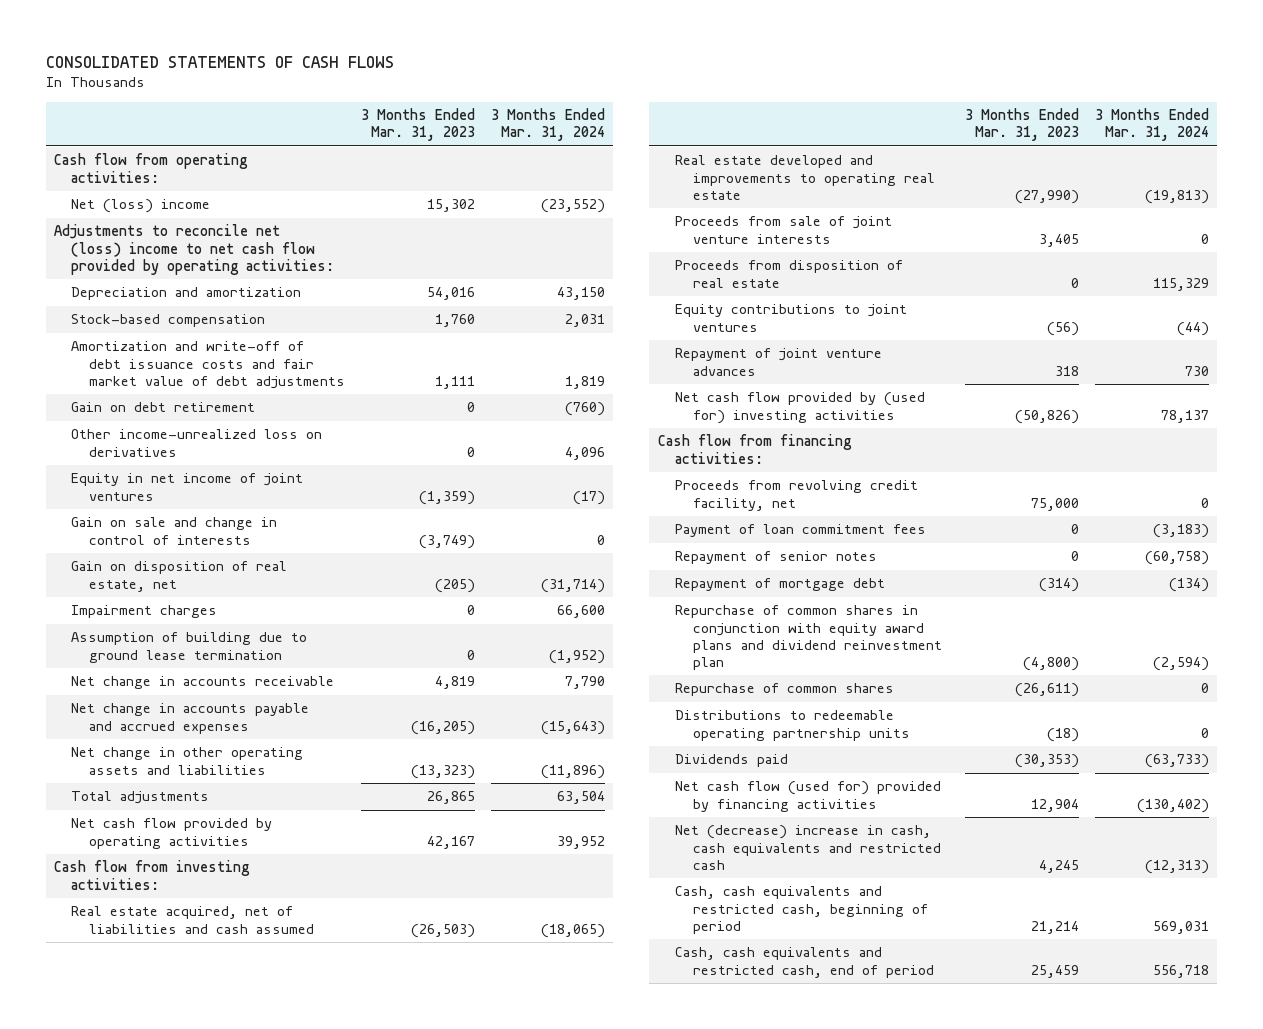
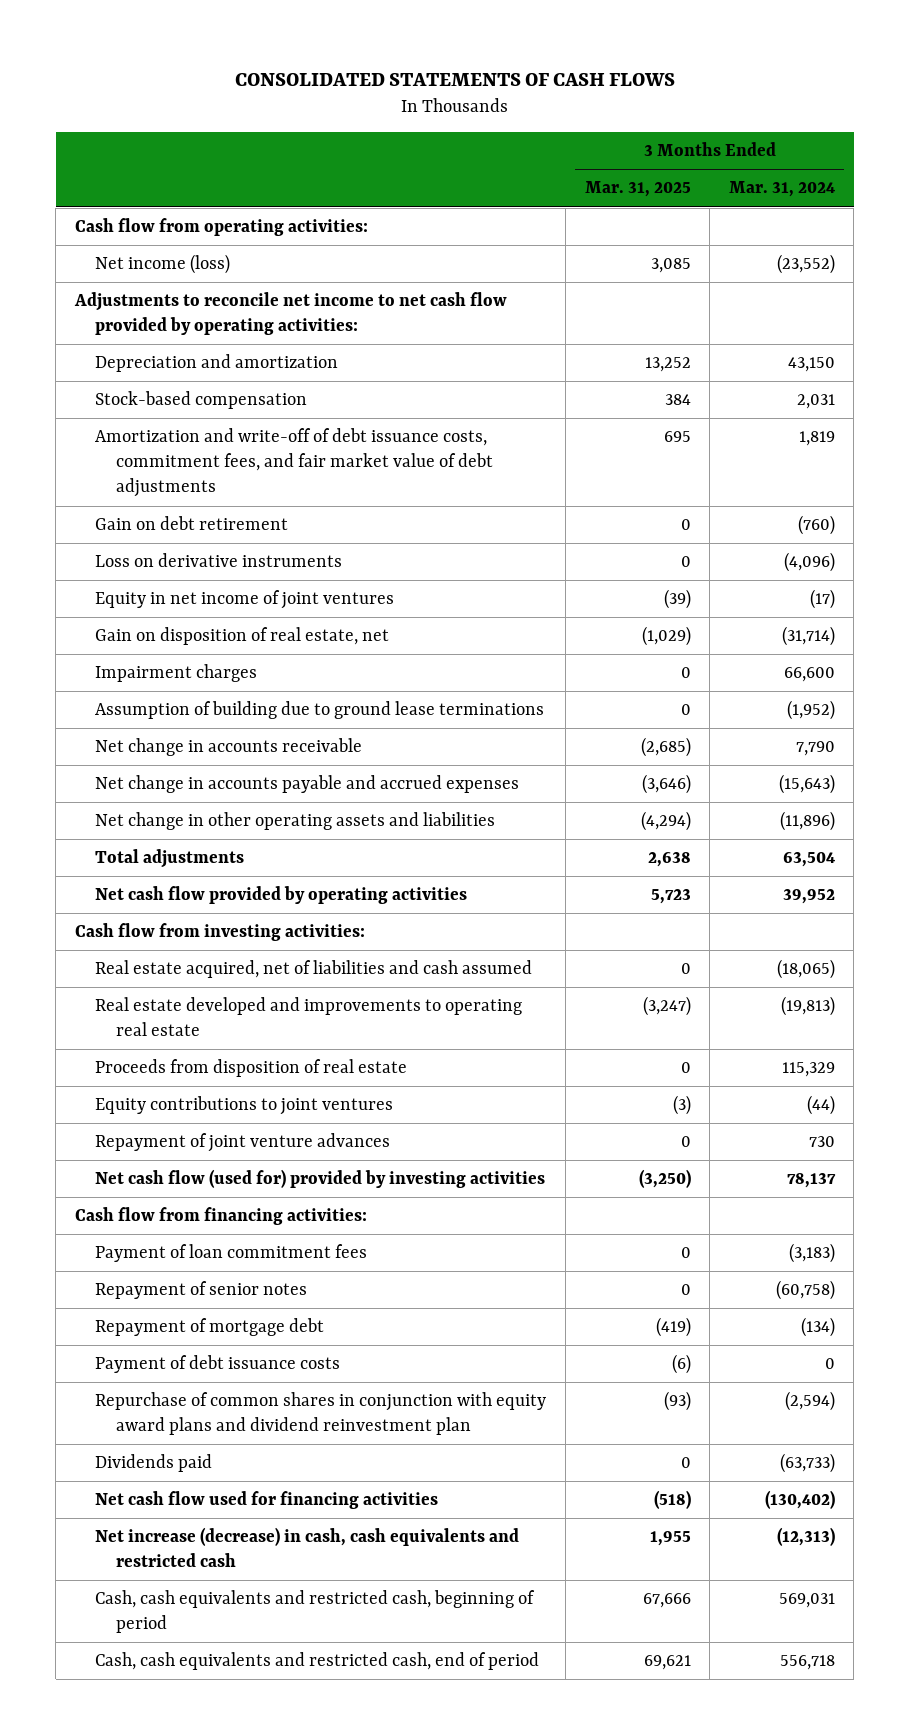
- | 3 Months Ended Mar. 31, 2023 | 3 Months Ended Mar. 31, 2024
+ | 3 Months Ended Mar. 31, 2025 | 3 Months Ended Mar. 31, 2024
- Net (loss) income | 15,302 | (23,552)
- Adjustments to reconcile net (loss) income to net cash flow provided by operating activities:
+ Net income (loss) | 3,085 | (23,552)
+ Adjustments to reconcile net income to net cash flow provided by operating activities:
- Amortization and write-off of debt issuance costs and fair market value of debt adjustments | 1,111 | 1,819
+ Amortization and write-off of debt issuance costs, commitment fees, and fair market value of debt adjustments | 695 | 1,819
- Other income-unrealized loss on derivatives | 0 | 4,096
+ Loss on derivative instruments | 0 | (4,096)
- Gain on sale and change in control of interests | (3,749) | 0
- Assumption of building due to ground lease termination | 0 | (1,952)
+ Assumption of building due to ground lease terminations | 0 | (1,952)
- Proceeds from sale of joint venture interests | 3,405 | 0
- Net cash flow provided by (used for) investing activities | (50,826) | 78,137
+ Net cash flow (used for) provided by investing activities | (3,250) | 78,137
- Proceeds from revolving credit facility, net | 75,000 | 0
+ Payment of debt issuance costs | (6) | 0
- Repurchase of common shares | (26,611) | 0
- Distributions to redeemable operating partnership units | (18) | 0
- Net cash flow (used for) provided by financing activities | 12,904 | (130,402)
- Net (decrease) increase in cash, cash equivalents and restricted cash | 4,245 | (12,313)
+ Net cash flow used for financing activities | (518) | (130,402)
+ Net increase (decrease) in cash, cash equivalents and restricted cash | 1,955 | (12,313)

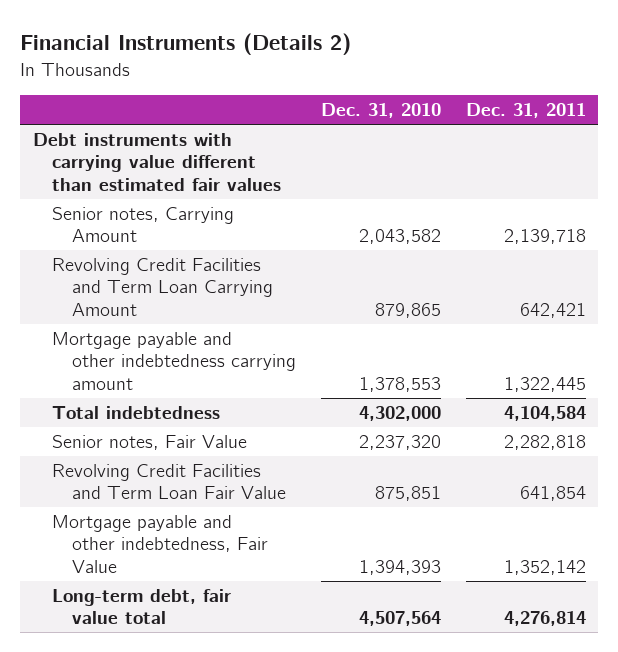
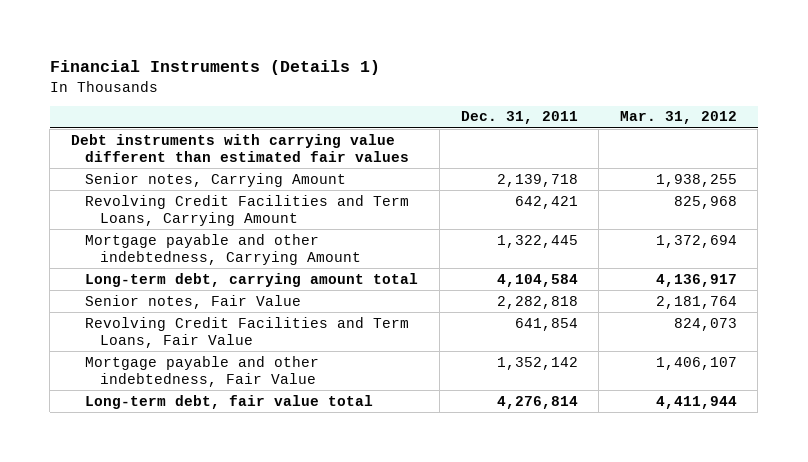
- Financial Instruments (Details 2)
+ Financial Instruments (Details 1)
- | Dec. 31, 2010 | Dec. 31, 2011
+ | Dec. 31, 2011 | Mar. 31, 2012
- Revolving Credit Facilities and Term Loan Carrying Amount | 879,865 | 642,421
- Mortgage payable and other indebtedness carrying amount | 1,378,553 | 1,322,445
- Total indebtedness | 4,302,000 | 4,104,584
+ Revolving Credit Facilities and Term Loans, Carrying Amount | 642,421 | 825,968
+ Mortgage payable and other indebtedness, Carrying Amount | 1,322,445 | 1,372,694
+ Long-term debt, carrying amount total | 4,104,584 | 4,136,917
- Revolving Credit Facilities and Term Loan Fair Value | 875,851 | 641,854
+ Revolving Credit Facilities and Term Loans, Fair Value | 641,854 | 824,073

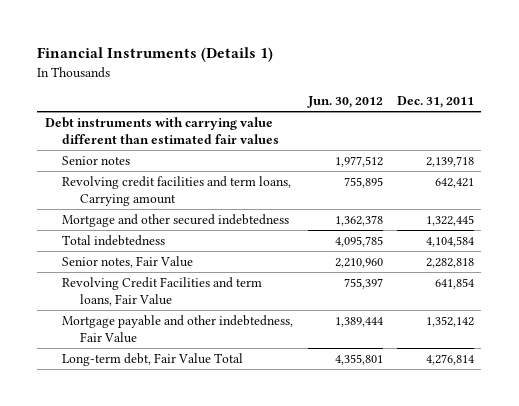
- | Dec. 31, 2011 | Mar. 31, 2012
+ | Jun. 30, 2012 | Dec. 31, 2011
- Senior notes, Carrying Amount | 2,139,718 | 1,938,255
- Revolving Credit Facilities and Term Loans, Carrying Amount | 642,421 | 825,968
- Mortgage payable and other indebtedness, Carrying Amount | 1,322,445 | 1,372,694
- Long-term debt, carrying amount total | 4,104,584 | 4,136,917
+ Senior notes | 1,977,512 | 2,139,718
+ Revolving credit facilities and term loans, Carrying amount | 755,895 | 642,421
+ Mortgage and other secured indebtedness | 1,362,378 | 1,322,445
+ Total indebtedness | 4,095,785 | 4,104,584
- Revolving Credit Facilities and Term Loans, Fair Value | 641,854 | 824,073
+ Revolving Credit Facilities and term loans, Fair Value | 755,397 | 641,854
- Long-term debt, fair value total | 4,276,814 | 4,411,944
+ Long-term debt, Fair Value Total | 4,355,801 | 4,276,814

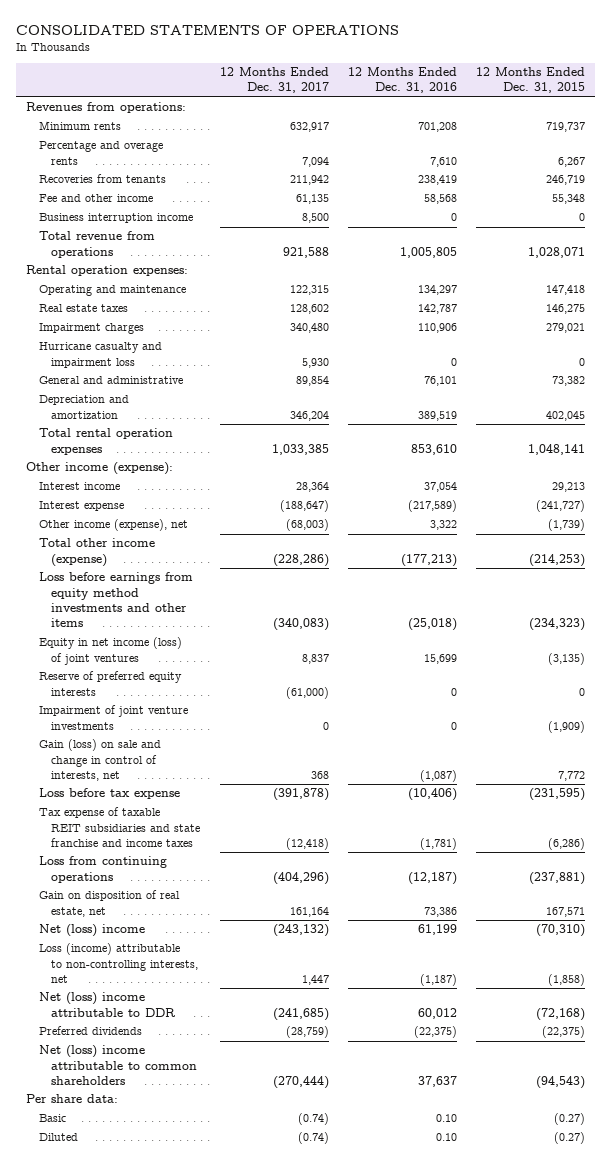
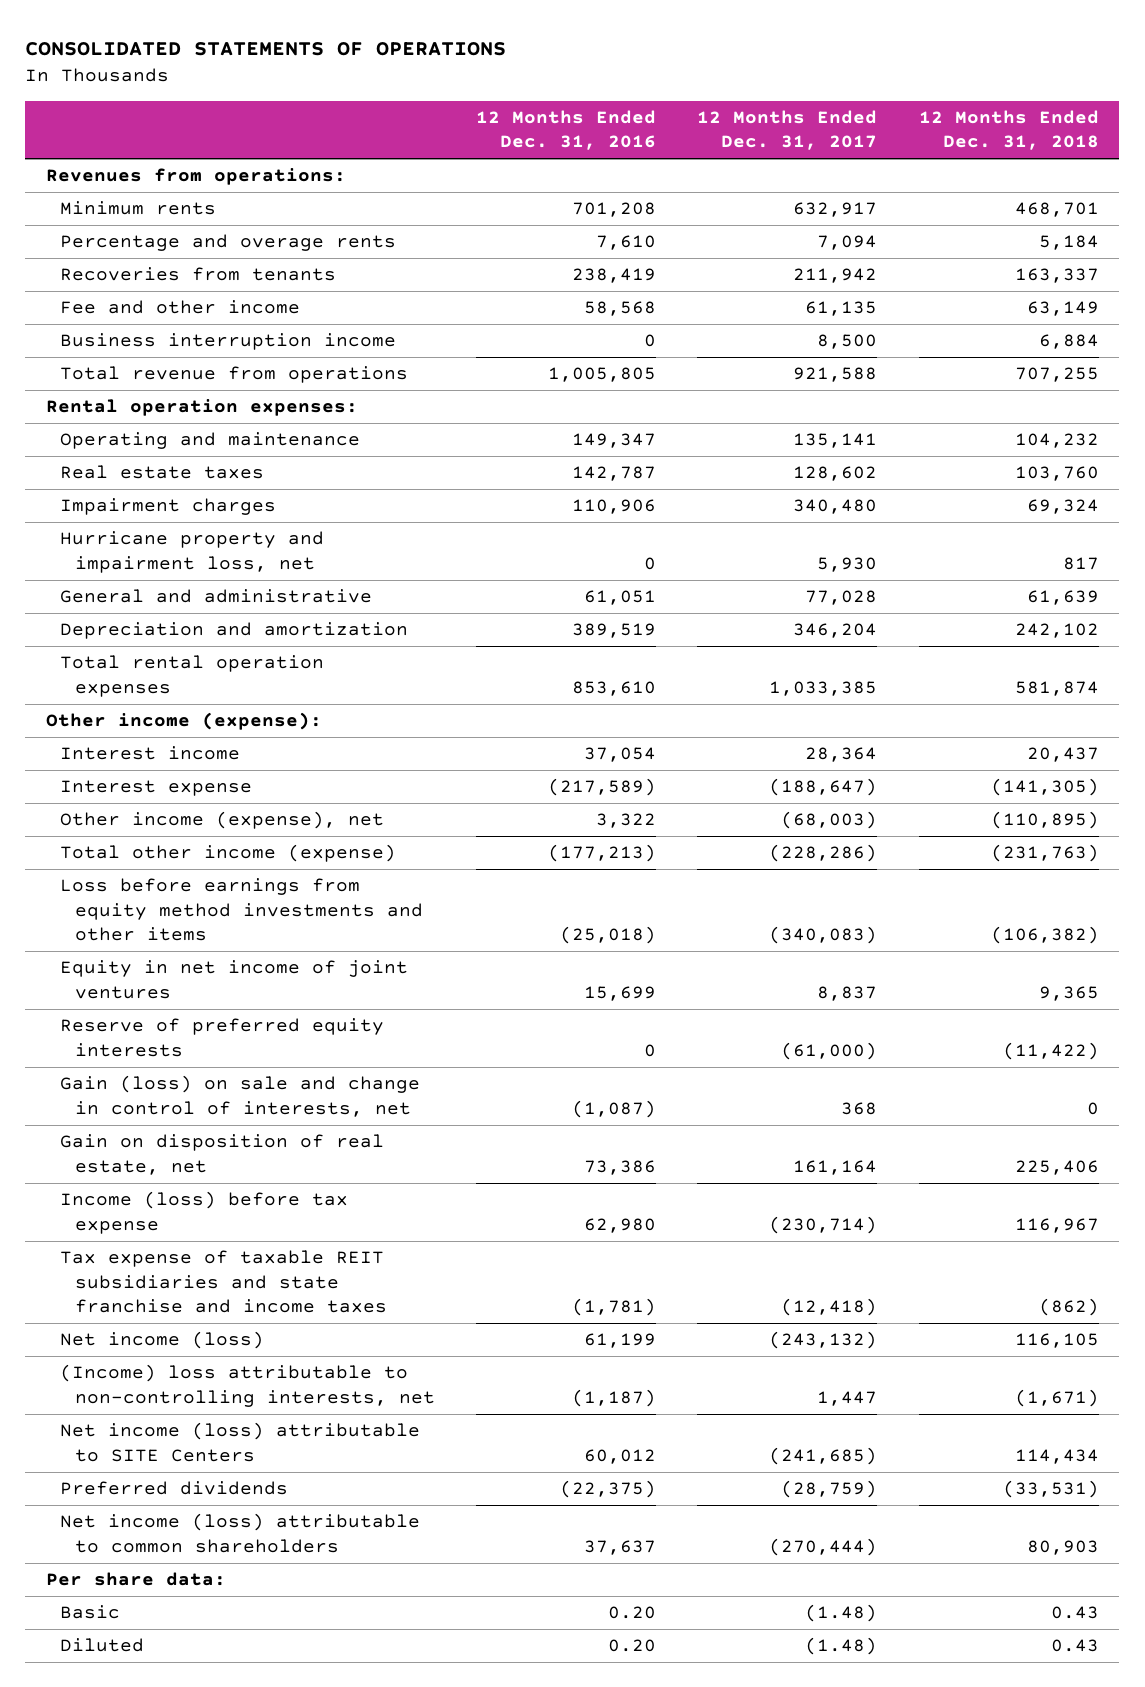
- | 12 Months Ended Dec. 31, 2017 | 12 Months Ended Dec. 31, 2016 | 12 Months Ended Dec. 31, 2015
+ | 12 Months Ended Dec. 31, 2016 | 12 Months Ended Dec. 31, 2017 | 12 Months Ended Dec. 31, 2018
- Operating and maintenance | 122,315 | 134,297 | 147,418
+ Operating and maintenance | 149,347 | 135,141 | 104,232
- Hurricane casualty and impairment loss | 5,930 | 0 | 0
- General and administrative | 89,854 | 76,101 | 73,382
+ Hurricane property and impairment loss, net | 0 | 5,930 | 817
+ General and administrative | 61,051 | 77,028 | 61,639
- Equity in net income (loss) of joint ventures | 8,837 | 15,699 | (3,135)
+ Equity in net income of joint ventures | 15,699 | 8,837 | 9,365
- Impairment of joint venture investments | 0 | 0 | (1,909)
- Loss before tax expense | (391,878) | (10,406) | (231,595)
- Loss from continuing operations | (404,296) | (12,187) | (237,881)
- Net (loss) income | (243,132) | 61,199 | (70,310)
- Loss (income) attributable to non-controlling interests, net | 1,447 | (1,187) | (1,858)
- Net (loss) income attributable to DDR | (241,685) | 60,012 | (72,168)
+ Income (loss) before tax expense | 62,980 | (230,714) | 116,967
moved down: Tax expense of taxable REIT subsidiaries and state franchise and income taxes | (1,781) | (12,418) | (862)
+ Net income (loss) | 61,199 | (243,132) | 116,105
+ (Income) loss attributable to non-controlling interests, net | (1,187) | 1,447 | (1,671)
+ Net income (loss) attributable to SITE Centers | 60,012 | (241,685) | 114,434
- Net (loss) income attributable to common shareholders | (270,444) | 37,637 | (94,543)
+ Net income (loss) attributable to common shareholders | 37,637 | (270,444) | 80,903
- Basic | (0.74) | 0.10 | (0.27)
- Diluted | (0.74) | 0.10 | (0.27)
+ Basic | 0.20 | (1.48) | 0.43
+ Diluted | 0.20 | (1.48) | 0.43

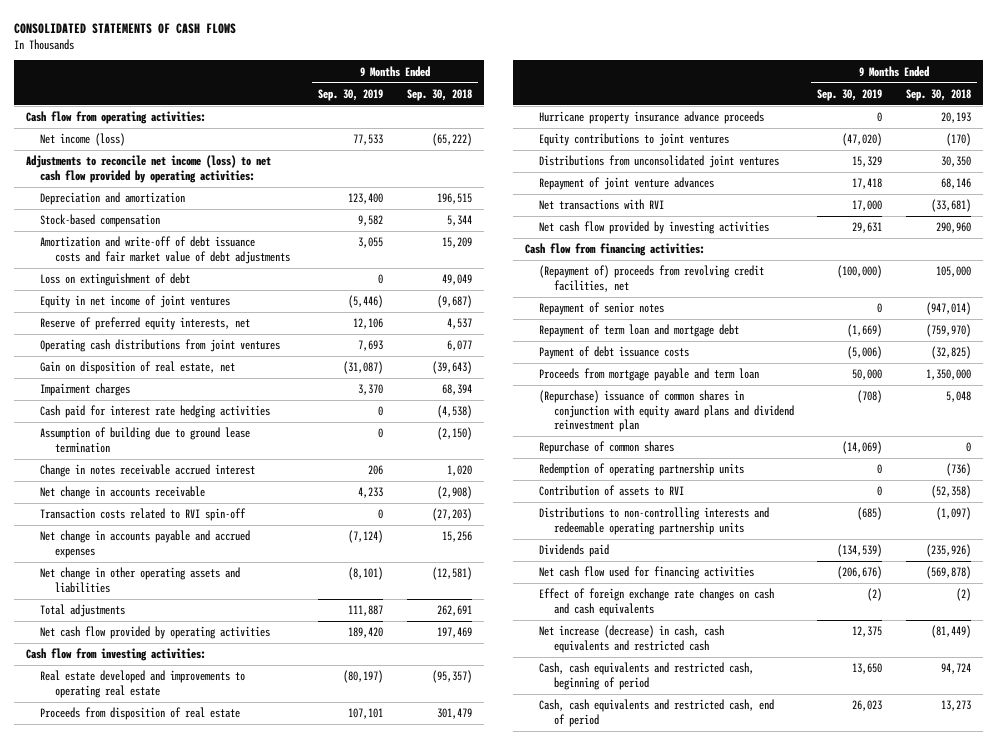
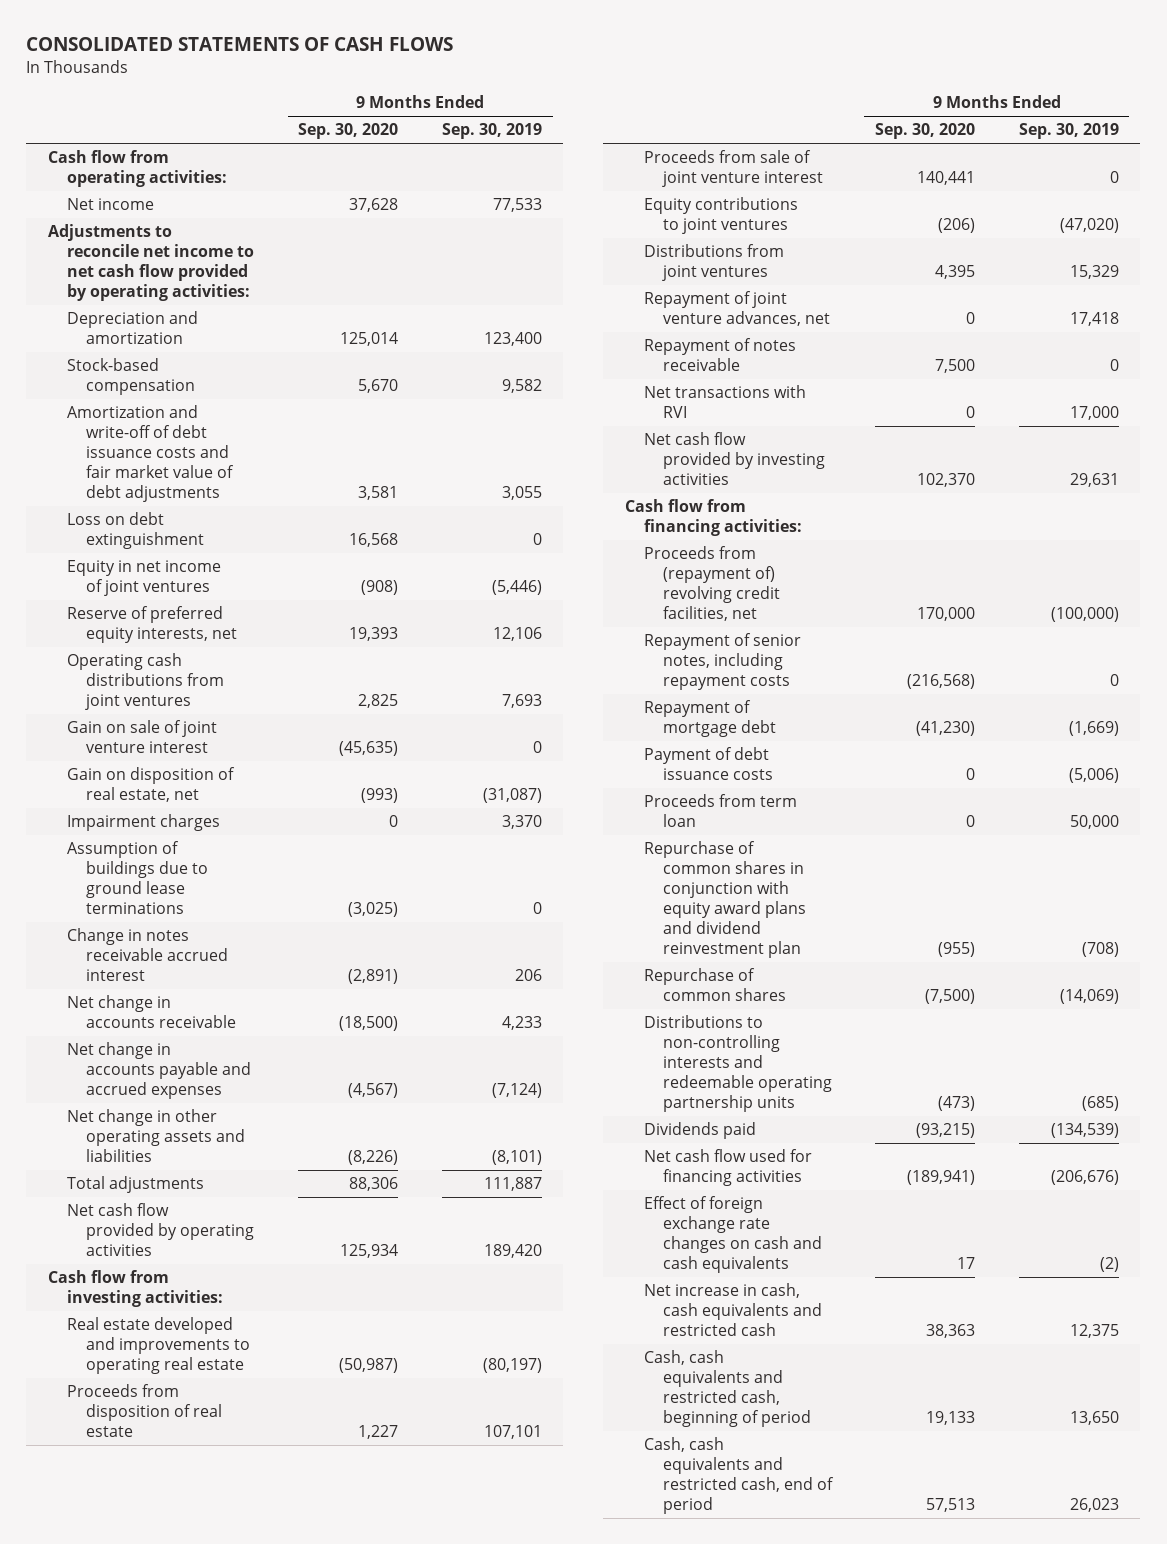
- | 9 Months Ended Sep. 30, 2019 | 9 Months Ended Sep. 30, 2018
+ | 9 Months Ended Sep. 30, 2020 | 9 Months Ended Sep. 30, 2019
- Net income (loss) | 77,533 | (65,222)
- Adjustments to reconcile net income (loss) to net cash flow provided by operating activities:
+ Net income | 37,628 | 77,533
+ Adjustments to reconcile net income to net cash flow provided by operating activities:
- Loss on extinguishment of debt | 0 | 49,049
+ Loss on debt extinguishment | 16,568 | 0
+ Gain on sale of joint venture interest | (45,635) | 0
- Cash paid for interest rate hedging activities | 0 | (4,538)
- Assumption of building due to ground lease termination | 0 | (2,150)
+ Assumption of buildings due to ground lease terminations | (3,025) | 0
- Transaction costs related to RVI spin-off | 0 | (27,203)
- Hurricane property insurance advance proceeds | 0 | 20,193
+ Proceeds from sale of joint venture interest | 140,441 | 0
- Distributions from unconsolidated joint ventures | 15,329 | 30,350
- Repayment of joint venture advances | 17,418 | 68,146
+ Distributions from joint ventures | 4,395 | 15,329
+ Repayment of joint venture advances, net | 0 | 17,418
+ Repayment of notes receivable | 7,500 | 0
- (Repayment of) proceeds from revolving credit facilities, net | (100,000) | 105,000
- Repayment of senior notes | 0 | (947,014)
- Repayment of term loan and mortgage debt | (1,669) | (759,970)
+ Proceeds from (repayment of) revolving credit facilities, net | 170,000 | (100,000)
+ Repayment of senior notes, including repayment costs | (216,568) | 0
+ Repayment of mortgage debt | (41,230) | (1,669)
- Proceeds from mortgage payable and term loan | 50,000 | 1,350,000
- (Repurchase) issuance of common shares in conjunction with equity award plans and dividend reinvestment plan | (708) | 5,048
+ Proceeds from term loan | 0 | 50,000
+ Repurchase of common shares in conjunction with equity award plans and dividend reinvestment plan | (955) | (708)
- Redemption of operating partnership units | 0 | (736)
- Contribution of assets to RVI | 0 | (52,358)
- Net increase (decrease) in cash, cash equivalents and restricted cash | 12,375 | (81,449)
+ Net increase in cash, cash equivalents and restricted cash | 38,363 | 12,375

